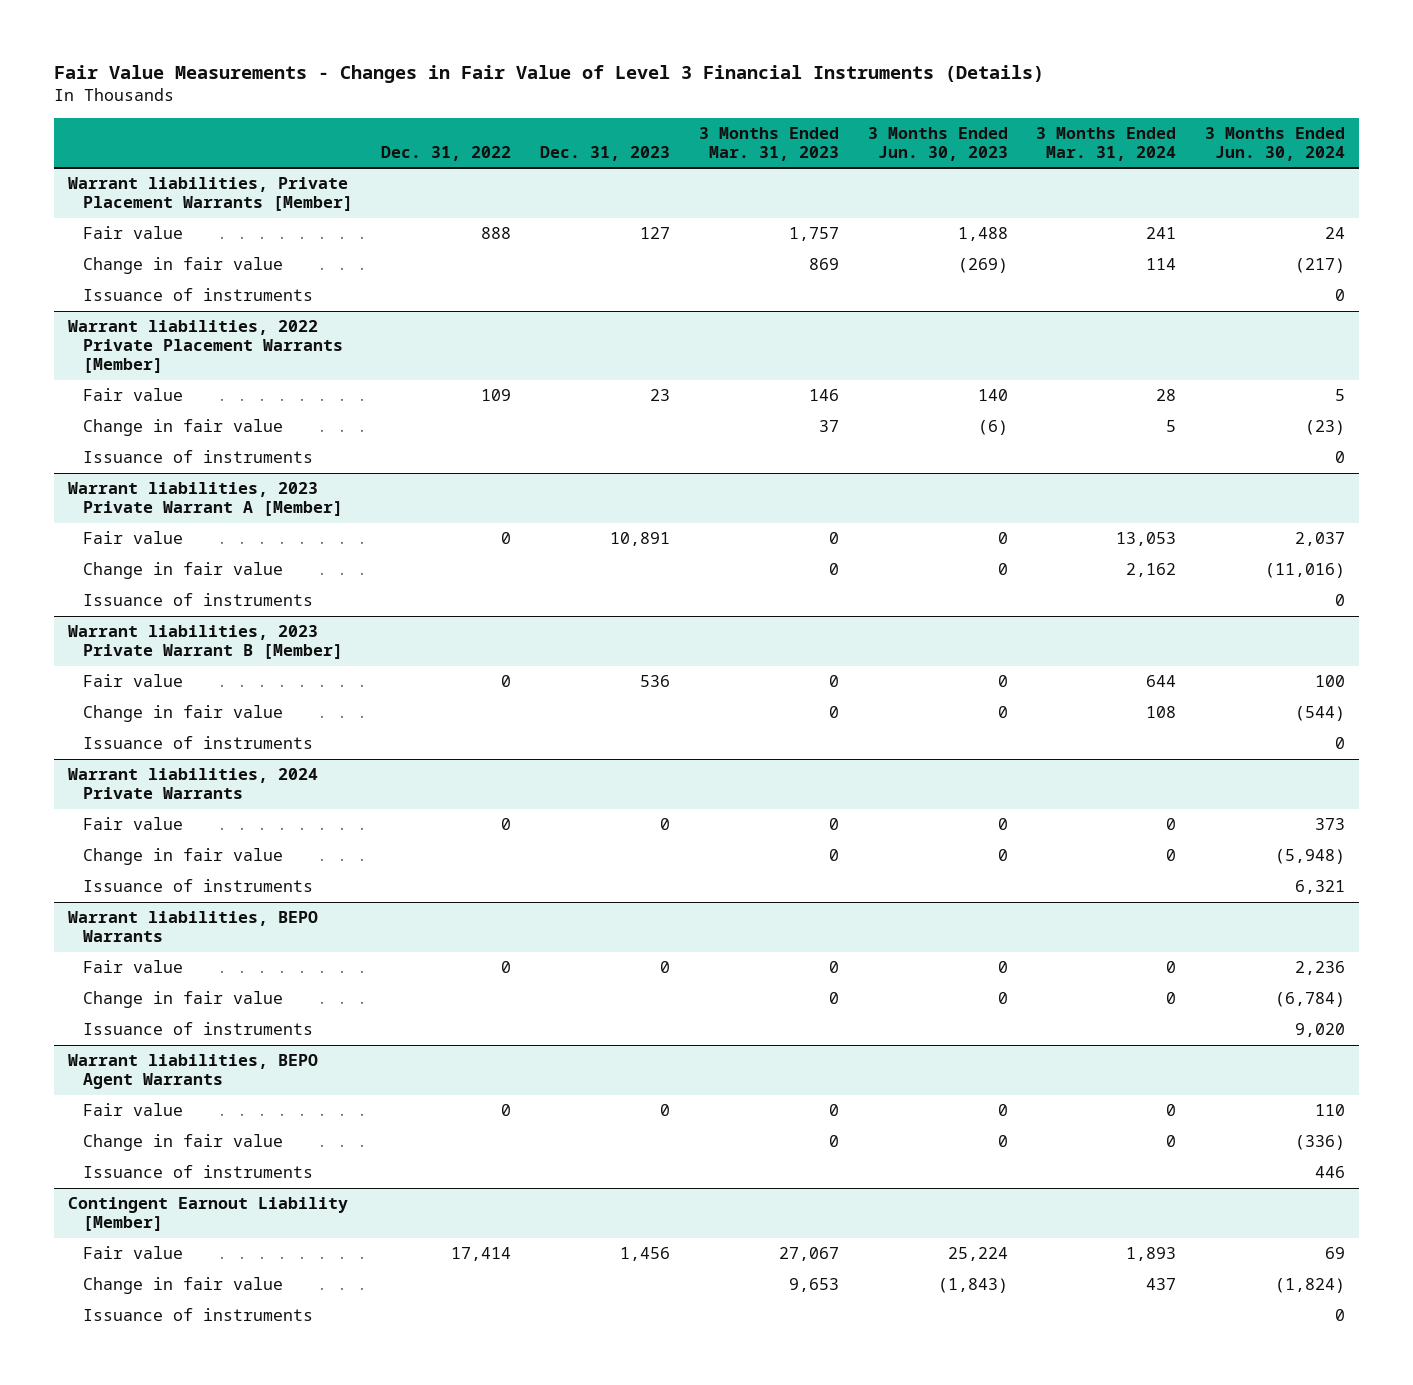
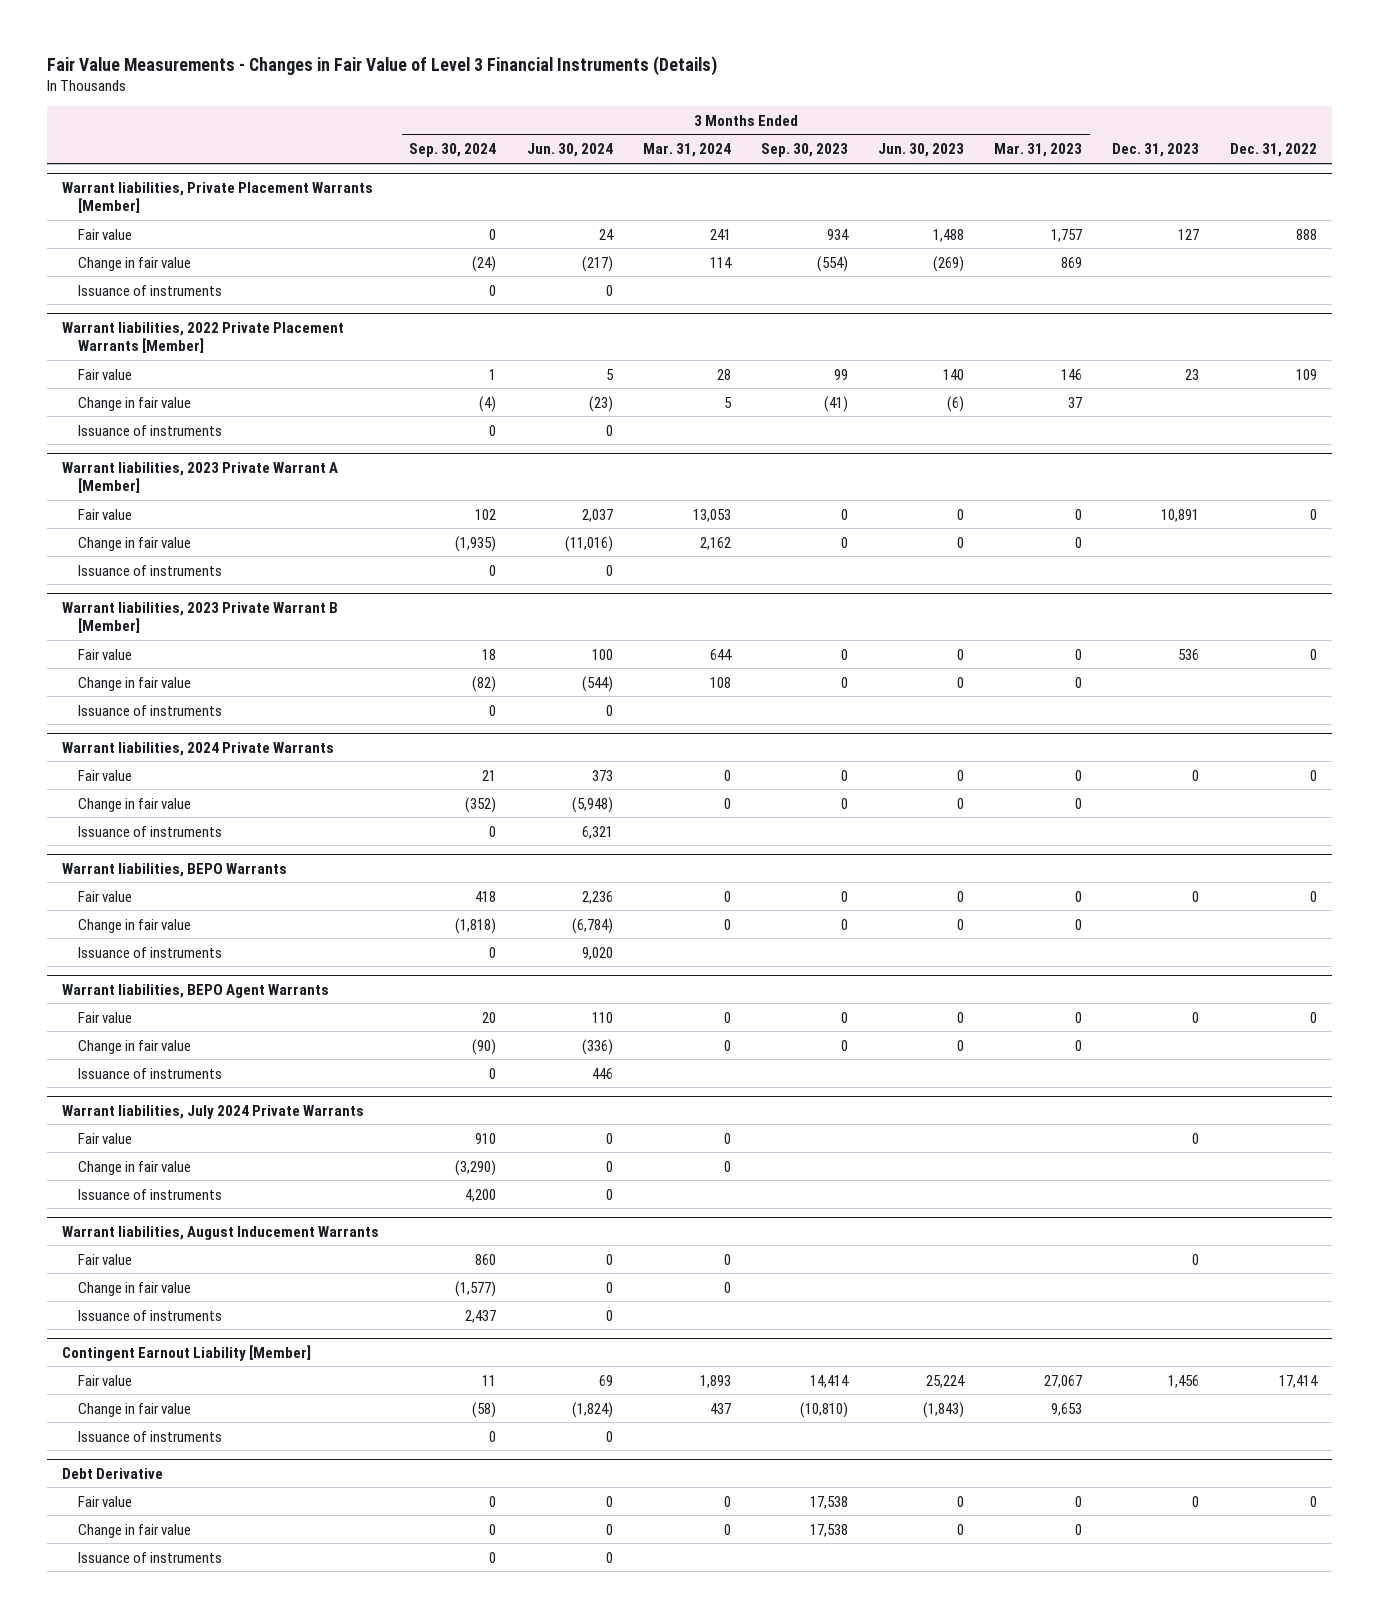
- | Dec. 31, 2022 | Dec. 31, 2023 | 3 Months Ended Mar. 31, 2023 | 3 Months Ended Jun. 30, 2023 | 3 Months Ended Mar. 31, 2024 | 3 Months Ended Jun. 30, 2024
+ | 3 Months Ended Sep. 30, 2024 | 3 Months Ended Jun. 30, 2024 | 3 Months Ended Mar. 31, 2024 | 3 Months Ended Sep. 30, 2023 | 3 Months Ended Jun. 30, 2023 | 3 Months Ended Mar. 31, 2023 | Dec. 31, 2023 | Dec. 31, 2022
+ Warrant liabilities, July 2024 Private Warrants
+ Fair value | 910 | 0 | 0 | | | | 0 |
+ Change in fair value | (3,290) | 0 | 0 | | | | |
+ Issuance of instruments | 4,200 | 0 | | | | | |
+ Warrant liabilities, August Inducement Warrants
+ Fair value | 860 | 0 | 0 | | | | 0 |
+ Change in fair value | (1,577) | 0 | 0 | | | | |
+ Issuance of instruments | 2,437 | 0 | | | | | |
+ Debt Derivative
+ Fair value | 0 | 0 | 0 | 17,538 | 0 | 0 | 0 | 0
+ Change in fair value | 0 | 0 | 0 | 17,538 | 0 | 0 | |
+ Issuance of instruments | 0 | 0 | | | | | |

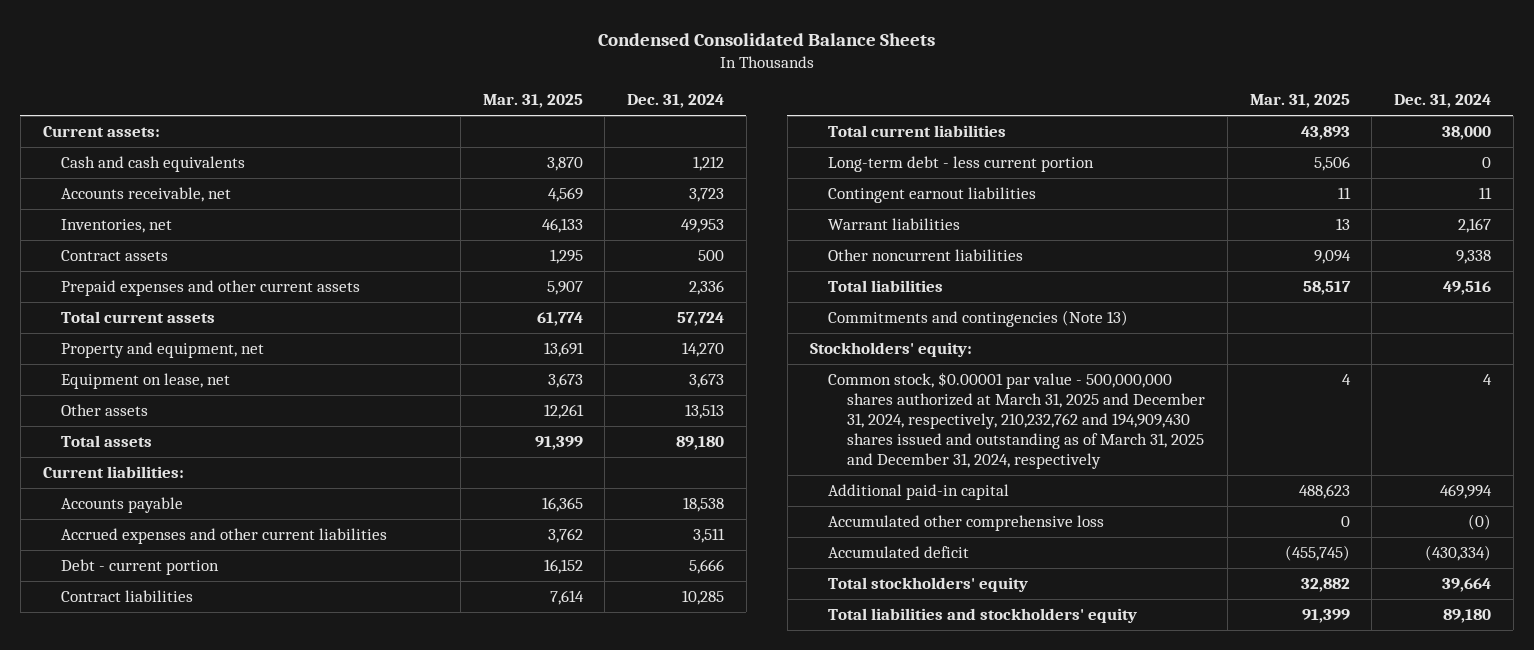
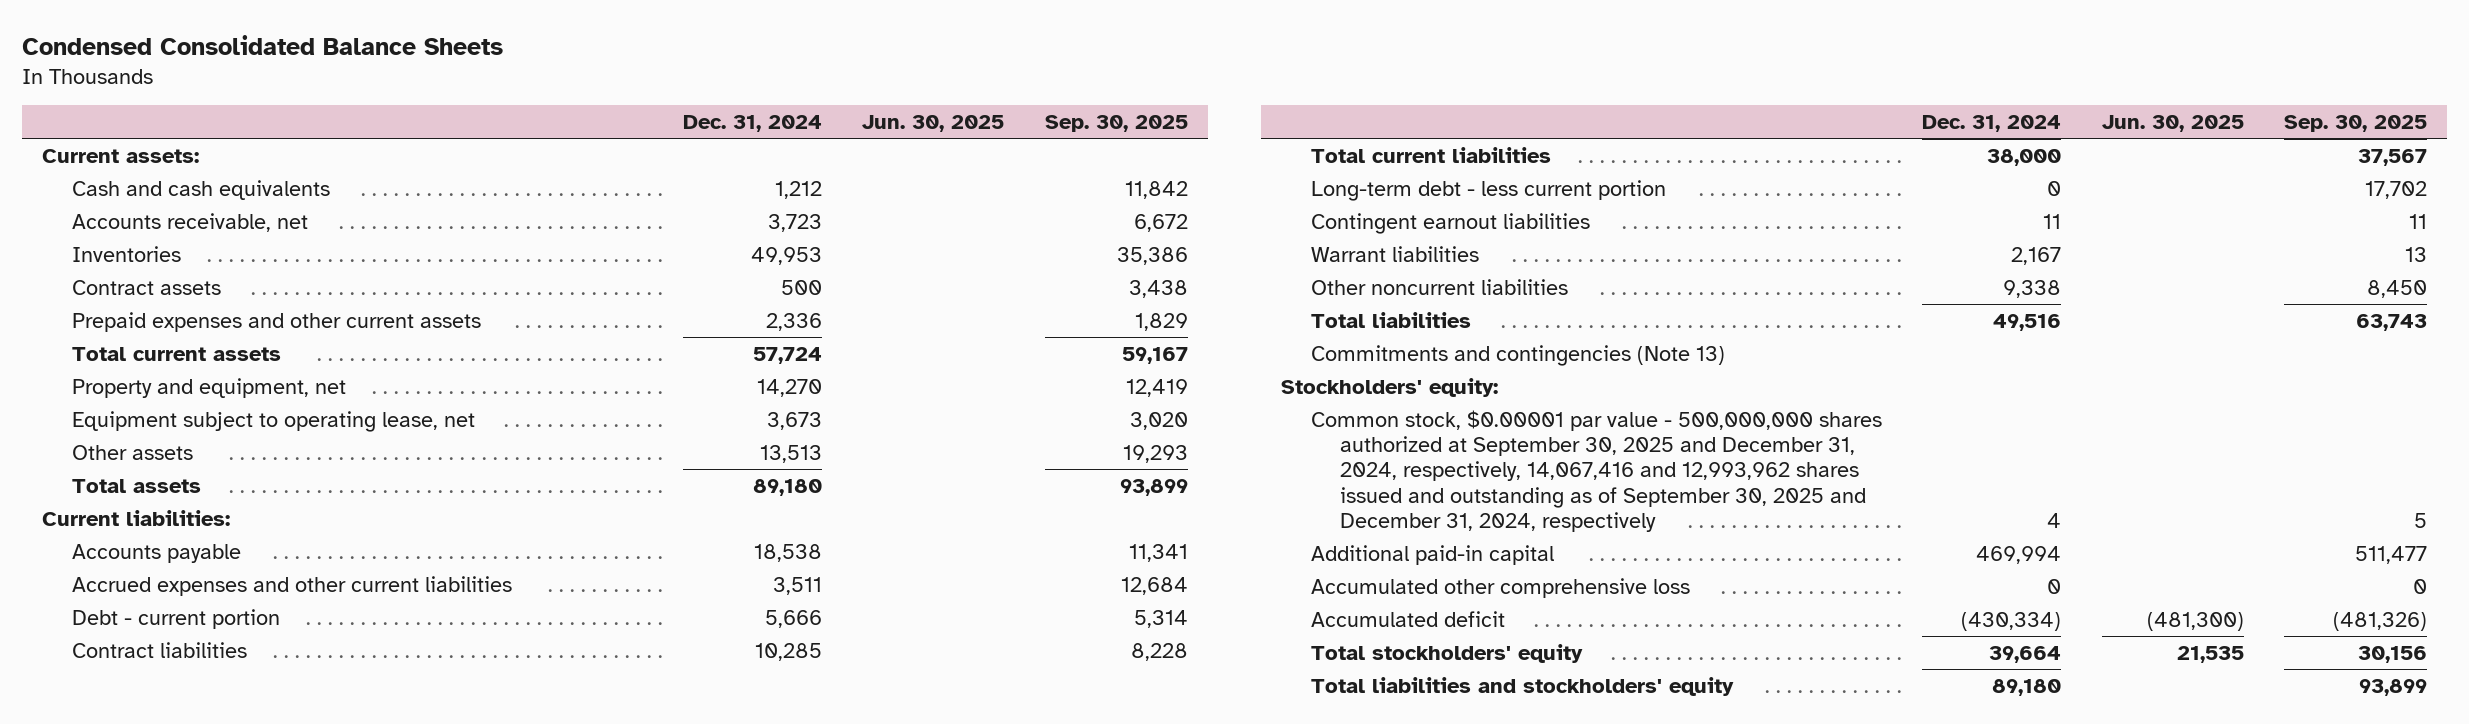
- | Mar. 31, 2025 | Dec. 31, 2024
+ | Dec. 31, 2024 | Jun. 30, 2025 | Sep. 30, 2025
- Inventories, net | 46,133 | 49,953
+ Inventories | 49,953 | | 35,386
- Equipment on lease, net | 3,673 | 3,673
+ Equipment subject to operating lease, net | 3,673 | | 3,020
- Common stock, $0.00001 par value - 500,000,000 shares authorized at March 31, 2025 and December 31, 2024, respectively, 210,232,762 and 194,909,430 shares issued and outstanding as of March 31, 2025 and December 31, 2024, respectively | 4 | 4
+ Common stock, $0.00001 par value - 500,000,000 shares authorized at September 30, 2025 and December 31, 2024, respectively, 14,067,416 and 12,993,962 shares issued and outstanding as of September 30, 2025 and December 31, 2024, respectively | 4 | | 5
- Accumulated other comprehensive loss | 0 | (0)
+ Accumulated other comprehensive loss | 0 | | 0

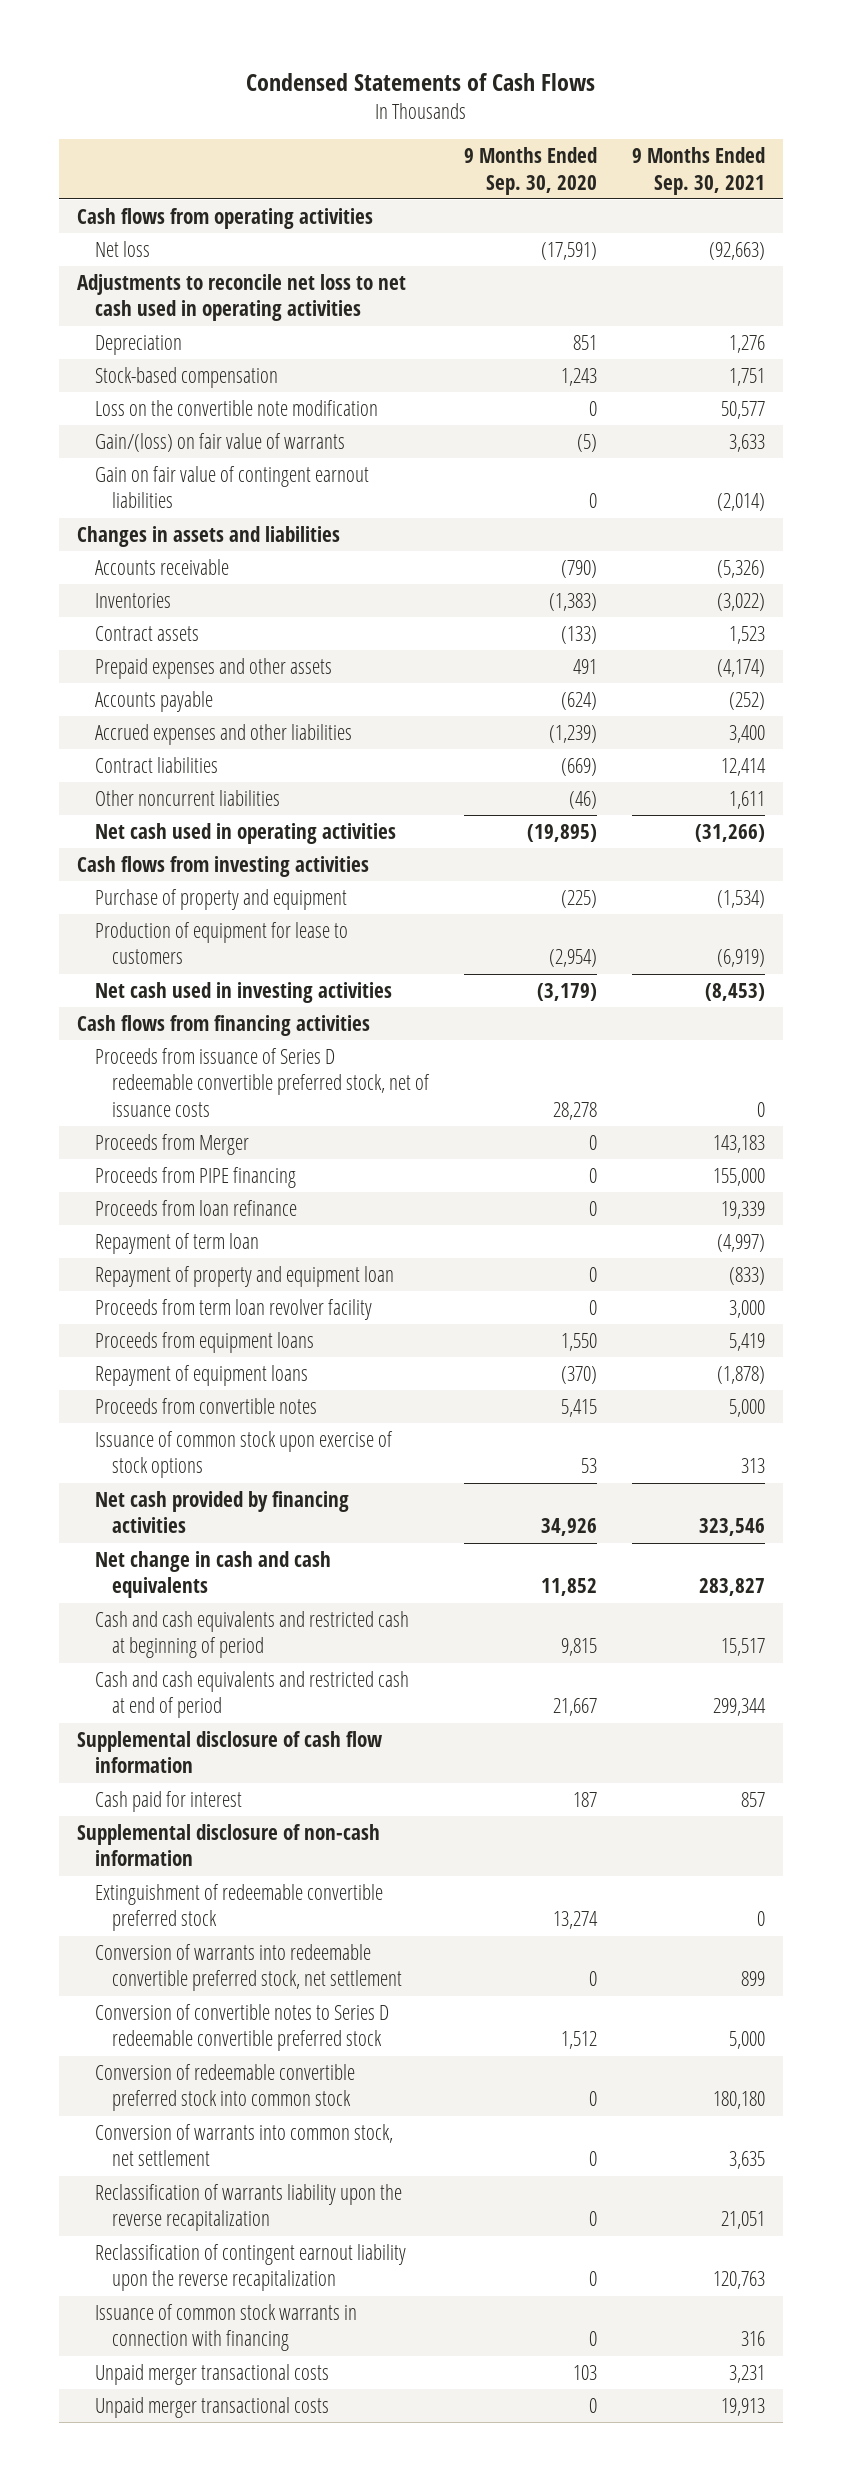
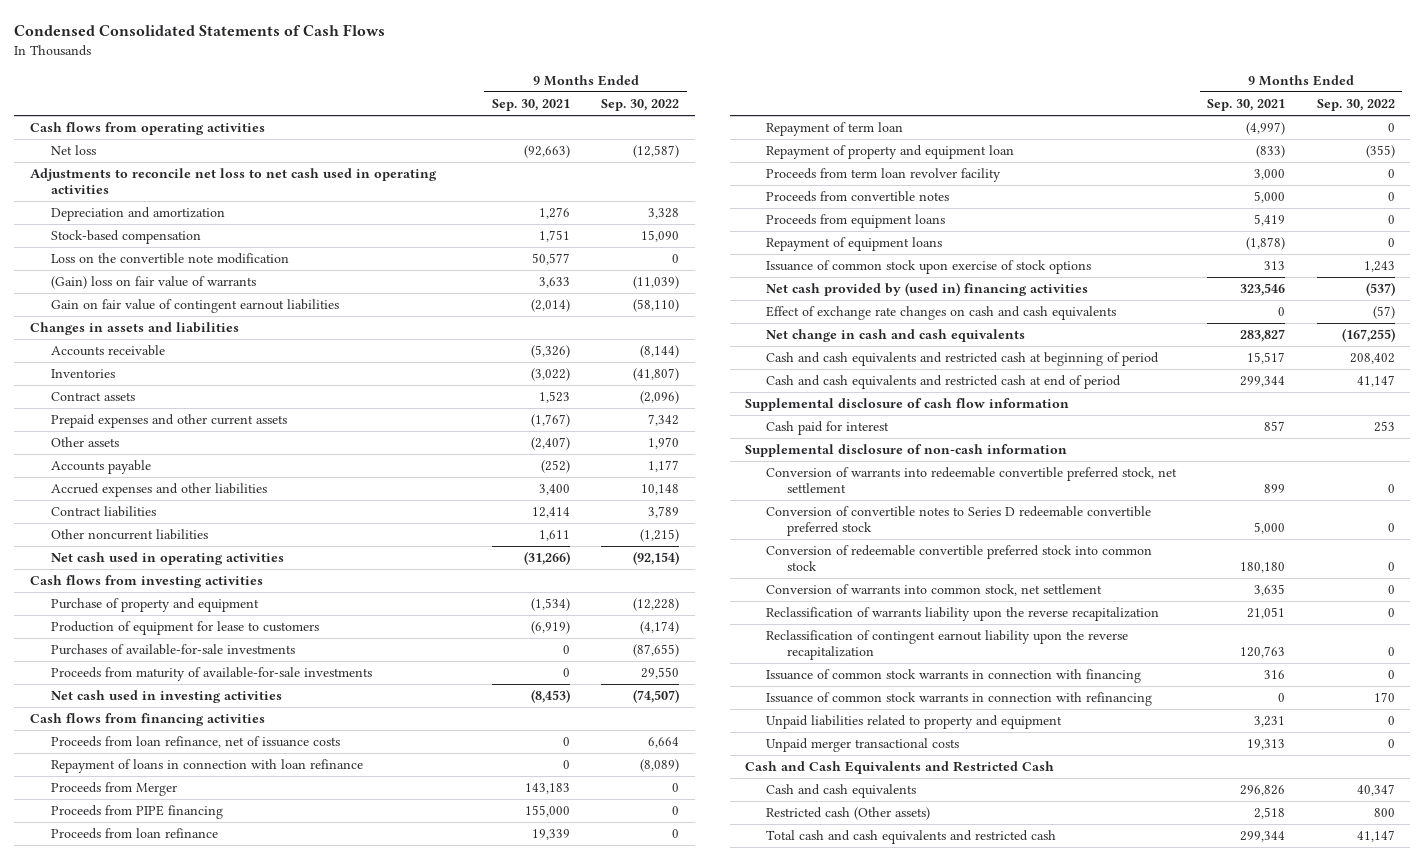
- Condensed Statements of Cash Flows
+ Condensed Consolidated Statements of Cash Flows
- | 9 Months Ended Sep. 30, 2020 | 9 Months Ended Sep. 30, 2021
+ | 9 Months Ended Sep. 30, 2021 | 9 Months Ended Sep. 30, 2022
- Depreciation | 851 | 1,276
+ Depreciation and amortization | 1,276 | 3,328
- Gain/(loss) on fair value of warrants | (5) | 3,633
+ (Gain) loss on fair value of warrants | 3,633 | (11,039)
- Prepaid expenses and other assets | 491 | (4,174)
+ Prepaid expenses and other current assets | (1,767) | 7,342
+ Other assets | (2,407) | 1,970
+ Purchases of available-for-sale investments | 0 | (87,655)
+ Proceeds from maturity of available-for-sale investments | 0 | 29,550
- Proceeds from issuance of Series D redeemable convertible preferred stock, net of issuance costs | 28,278 | 0
+ Proceeds from loan refinance, net of issuance costs | 0 | 6,664
+ Repayment of loans in connection with loan refinance | 0 | (8,089)
moved up: Proceeds from convertible notes | 5,000 | 0
- Net cash provided by financing activities | 34,926 | 323,546
+ Net cash provided by (used in) financing activities | 323,546 | (537)
+ Effect of exchange rate changes on cash and cash equivalents | 0 | (57)
- Extinguishment of redeemable convertible preferred stock | 13,274 | 0
- Unpaid merger transactional costs | 103 | 3,231
- Unpaid merger transactional costs | 0 | 19,913
+ Issuance of common stock warrants in connection with refinancing | 0 | 170
+ Unpaid liabilities related to property and equipment | 3,231 | 0
+ Unpaid merger transactional costs | 19,313 | 0
+ Cash and Cash Equivalents and Restricted Cash
+ Cash and cash equivalents | 296,826 | 40,347
+ Restricted cash (Other assets) | 2,518 | 800
+ Total cash and cash equivalents and restricted cash | 299,344 | 41,147

